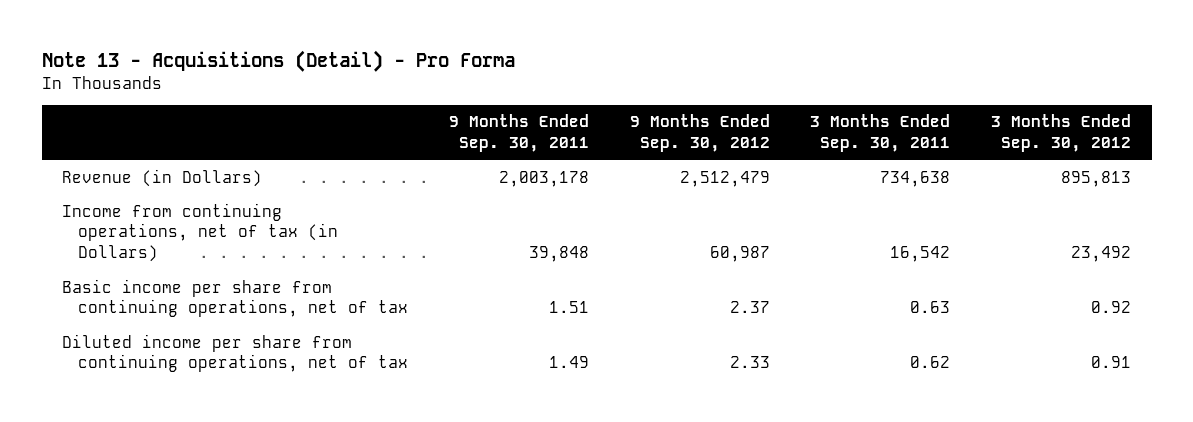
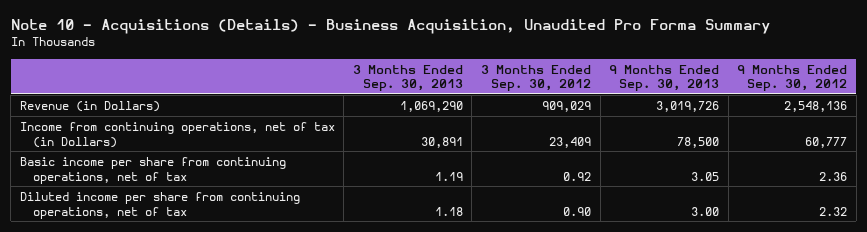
- Note 13 - Acquisitions (Detail) - Pro Forma
+ Note 10 - Acquisitions (Details) - Business Acquisition, Unaudited Pro Forma Summary
- | 9 Months Ended Sep. 30, 2011 | 9 Months Ended Sep. 30, 2012 | 3 Months Ended Sep. 30, 2011 | 3 Months Ended Sep. 30, 2012
+ | 3 Months Ended Sep. 30, 2013 | 3 Months Ended Sep. 30, 2012 | 9 Months Ended Sep. 30, 2013 | 9 Months Ended Sep. 30, 2012
- Revenue (in Dollars) | 2,003,178 | 2,512,479 | 734,638 | 895,813
- Income from continuing operations, net of tax (in Dollars) | 39,848 | 60,987 | 16,542 | 23,492
- Basic income per share from continuing operations, net of tax | 1.51 | 2.37 | 0.63 | 0.92
- Diluted income per share from continuing operations, net of tax | 1.49 | 2.33 | 0.62 | 0.91
+ Revenue (in Dollars) | 1,069,290 | 909,029 | 3,019,726 | 2,548,136
+ Income from continuing operations, net of tax (in Dollars) | 30,891 | 23,409 | 78,500 | 60,777
+ Basic income per share from continuing operations, net of tax | 1.19 | 0.92 | 3.05 | 2.36
+ Diluted income per share from continuing operations, net of tax | 1.18 | 0.90 | 3.00 | 2.32

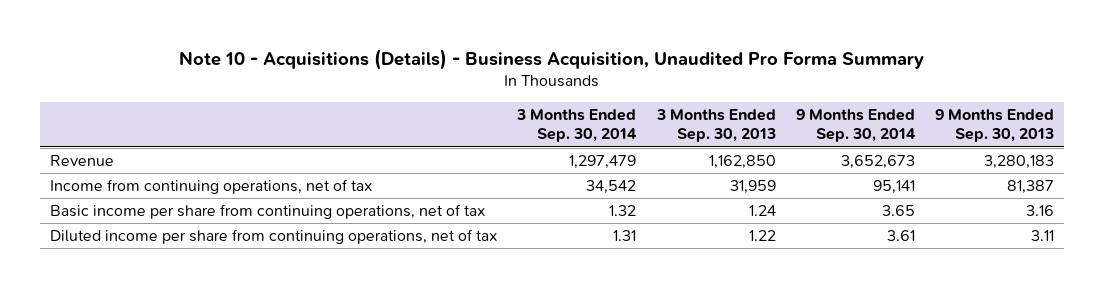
- | 3 Months Ended Sep. 30, 2013 | 3 Months Ended Sep. 30, 2012 | 9 Months Ended Sep. 30, 2013 | 9 Months Ended Sep. 30, 2012
+ | 3 Months Ended Sep. 30, 2014 | 3 Months Ended Sep. 30, 2013 | 9 Months Ended Sep. 30, 2014 | 9 Months Ended Sep. 30, 2013
- Revenue (in Dollars) | 1,069,290 | 909,029 | 3,019,726 | 2,548,136
- Income from continuing operations, net of tax (in Dollars) | 30,891 | 23,409 | 78,500 | 60,777
- Basic income per share from continuing operations, net of tax | 1.19 | 0.92 | 3.05 | 2.36
- Diluted income per share from continuing operations, net of tax | 1.18 | 0.90 | 3.00 | 2.32
+ Revenue | 1,297,479 | 1,162,850 | 3,652,673 | 3,280,183
+ Income from continuing operations, net of tax | 34,542 | 31,959 | 95,141 | 81,387
+ Basic income per share from continuing operations, net of tax | 1.32 | 1.24 | 3.65 | 3.16
+ Diluted income per share from continuing operations, net of tax | 1.31 | 1.22 | 3.61 | 3.11

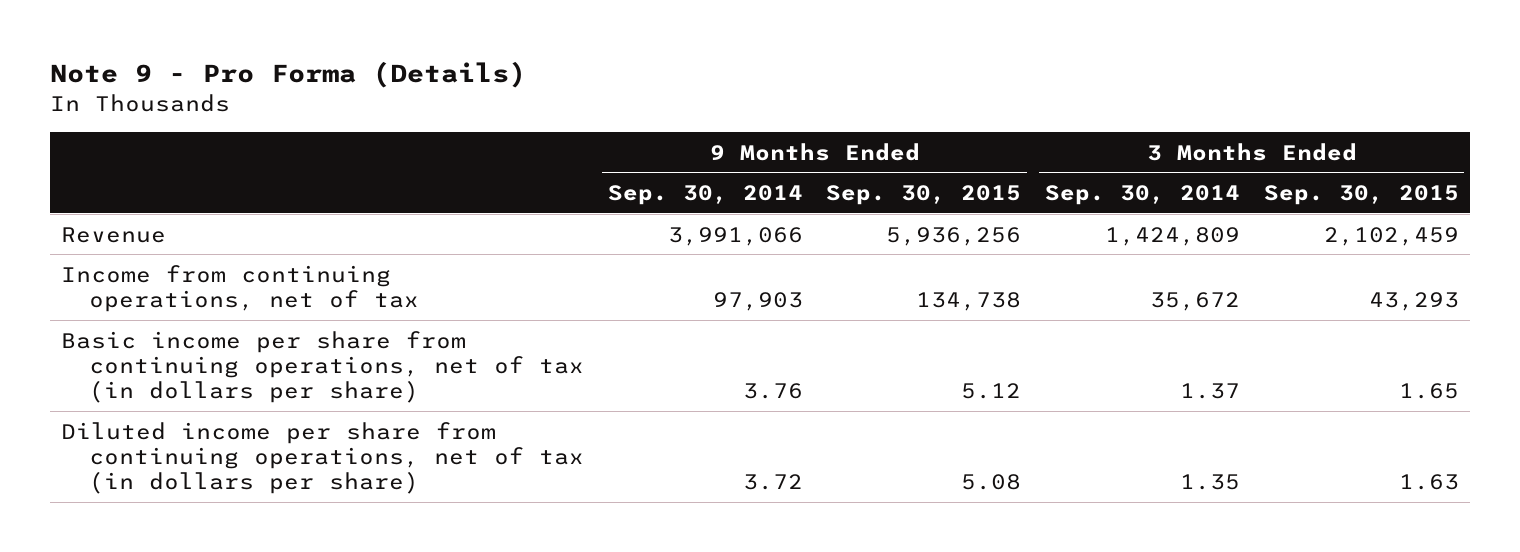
- Note 10 - Acquisitions (Details) - Business Acquisition, Unaudited Pro Forma Summary
+ Note 9 - Pro Forma (Details)
- | 3 Months Ended Sep. 30, 2014 | 3 Months Ended Sep. 30, 2013 | 9 Months Ended Sep. 30, 2014 | 9 Months Ended Sep. 30, 2013
+ | 9 Months Ended Sep. 30, 2014 | 9 Months Ended Sep. 30, 2015 | 3 Months Ended Sep. 30, 2014 | 3 Months Ended Sep. 30, 2015
- Revenue | 1,297,479 | 1,162,850 | 3,652,673 | 3,280,183
- Income from continuing operations, net of tax | 34,542 | 31,959 | 95,141 | 81,387
- Basic income per share from continuing operations, net of tax | 1.32 | 1.24 | 3.65 | 3.16
- Diluted income per share from continuing operations, net of tax | 1.31 | 1.22 | 3.61 | 3.11
+ Revenue | 3,991,066 | 5,936,256 | 1,424,809 | 2,102,459
+ Income from continuing operations, net of tax | 97,903 | 134,738 | 35,672 | 43,293
+ Basic income per share from continuing operations, net of tax (in dollars per share) | 3.76 | 5.12 | 1.37 | 1.65
+ Diluted income per share from continuing operations, net of tax (in dollars per share) | 3.72 | 5.08 | 1.35 | 1.63

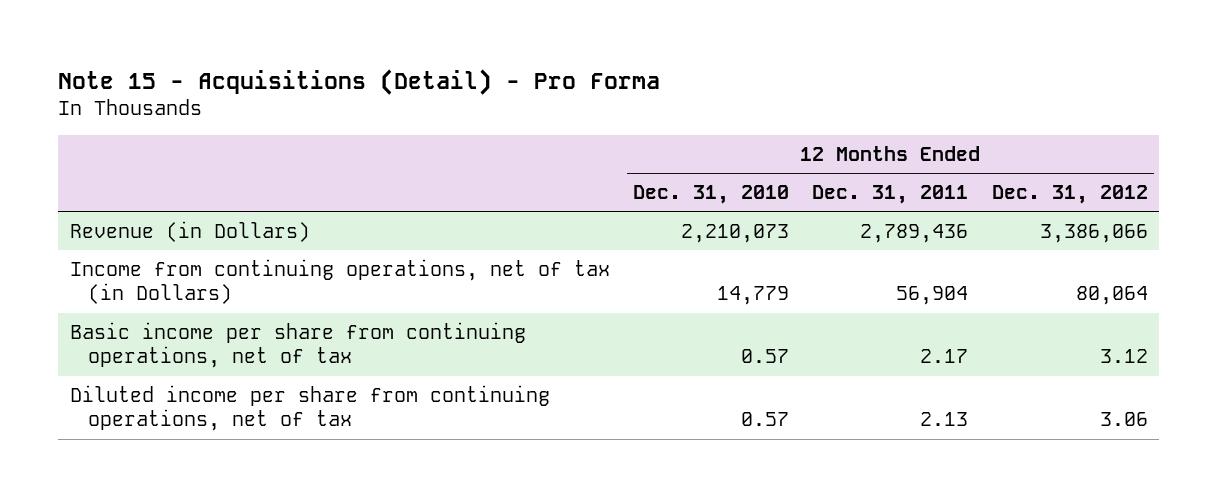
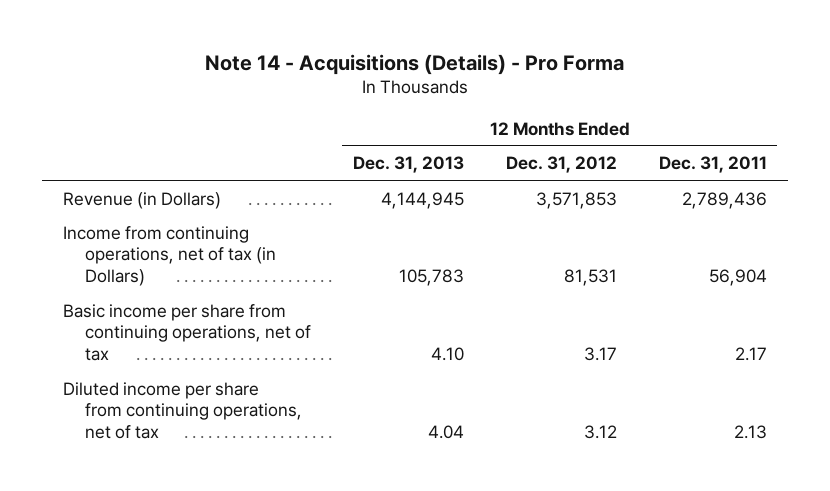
- Note 15 - Acquisitions (Detail) - Pro Forma
+ Note 14 - Acquisitions (Details) - Pro Forma
- | 12 Months Ended Dec. 31, 2010 | 12 Months Ended Dec. 31, 2011 | 12 Months Ended Dec. 31, 2012
+ | 12 Months Ended Dec. 31, 2013 | 12 Months Ended Dec. 31, 2012 | 12 Months Ended Dec. 31, 2011
- Revenue (in Dollars) | 2,210,073 | 2,789,436 | 3,386,066
- Income from continuing operations, net of tax (in Dollars) | 14,779 | 56,904 | 80,064
- Basic income per share from continuing operations, net of tax | 0.57 | 2.17 | 3.12
- Diluted income per share from continuing operations, net of tax | 0.57 | 2.13 | 3.06
+ Revenue (in Dollars) | 4,144,945 | 3,571,853 | 2,789,436
+ Income from continuing operations, net of tax (in Dollars) | 105,783 | 81,531 | 56,904
+ Basic income per share from continuing operations, net of tax | 4.10 | 3.17 | 2.17
+ Diluted income per share from continuing operations, net of tax | 4.04 | 3.12 | 2.13

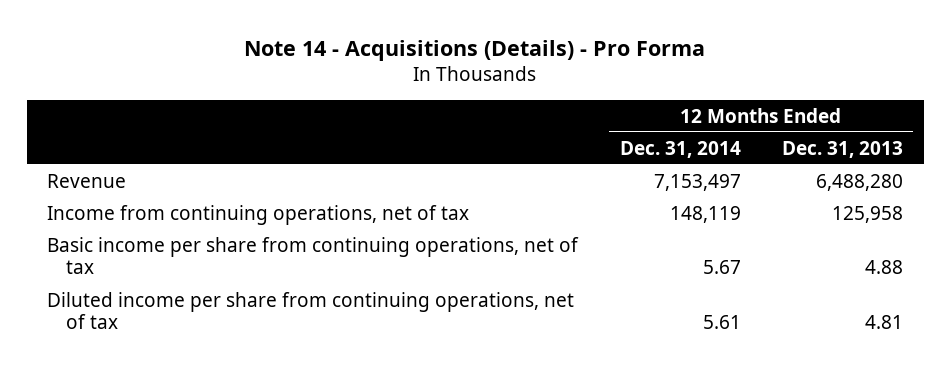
- | 12 Months Ended Dec. 31, 2013 | 12 Months Ended Dec. 31, 2012 | 12 Months Ended Dec. 31, 2011
+ | 12 Months Ended Dec. 31, 2014 | 12 Months Ended Dec. 31, 2013
- Revenue (in Dollars) | 4,144,945 | 3,571,853 | 2,789,436
- Income from continuing operations, net of tax (in Dollars) | 105,783 | 81,531 | 56,904
- Basic income per share from continuing operations, net of tax | 4.10 | 3.17 | 2.17
- Diluted income per share from continuing operations, net of tax | 4.04 | 3.12 | 2.13
+ Revenue | 7,153,497 | 6,488,280
+ Income from continuing operations, net of tax | 148,119 | 125,958
+ Basic income per share from continuing operations, net of tax | 5.67 | 4.88
+ Diluted income per share from continuing operations, net of tax | 5.61 | 4.81

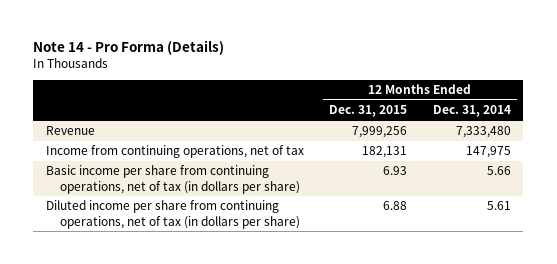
- Note 14 - Acquisitions (Details) - Pro Forma
+ Note 14 - Pro Forma (Details)
- | 12 Months Ended Dec. 31, 2014 | 12 Months Ended Dec. 31, 2013
+ | 12 Months Ended Dec. 31, 2015 | 12 Months Ended Dec. 31, 2014
- Revenue | 7,153,497 | 6,488,280
- Income from continuing operations, net of tax | 148,119 | 125,958
- Basic income per share from continuing operations, net of tax | 5.67 | 4.88
- Diluted income per share from continuing operations, net of tax | 5.61 | 4.81
+ Revenue | 7,999,256 | 7,333,480
+ Income from continuing operations, net of tax | 182,131 | 147,975
+ Basic income per share from continuing operations, net of tax (in dollars per share) | 6.93 | 5.66
+ Diluted income per share from continuing operations, net of tax (in dollars per share) | 6.88 | 5.61

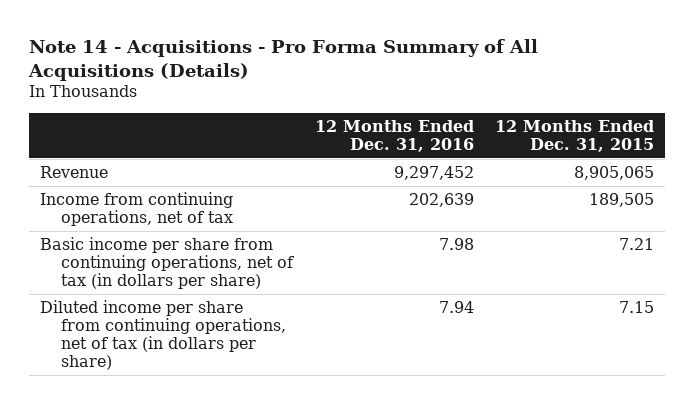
- Note 14 - Pro Forma (Details)
+ Note 14 - Acquisitions - Pro Forma Summary of All Acquisitions (Details)
- | 12 Months Ended Dec. 31, 2015 | 12 Months Ended Dec. 31, 2014
+ | 12 Months Ended Dec. 31, 2016 | 12 Months Ended Dec. 31, 2015
- Revenue | 7,999,256 | 7,333,480
- Income from continuing operations, net of tax | 182,131 | 147,975
- Basic income per share from continuing operations, net of tax (in dollars per share) | 6.93 | 5.66
- Diluted income per share from continuing operations, net of tax (in dollars per share) | 6.88 | 5.61
+ Revenue | 9,297,452 | 8,905,065
+ Income from continuing operations, net of tax | 202,639 | 189,505
+ Basic income per share from continuing operations, net of tax (in dollars per share) | 7.98 | 7.21
+ Diluted income per share from continuing operations, net of tax (in dollars per share) | 7.94 | 7.15

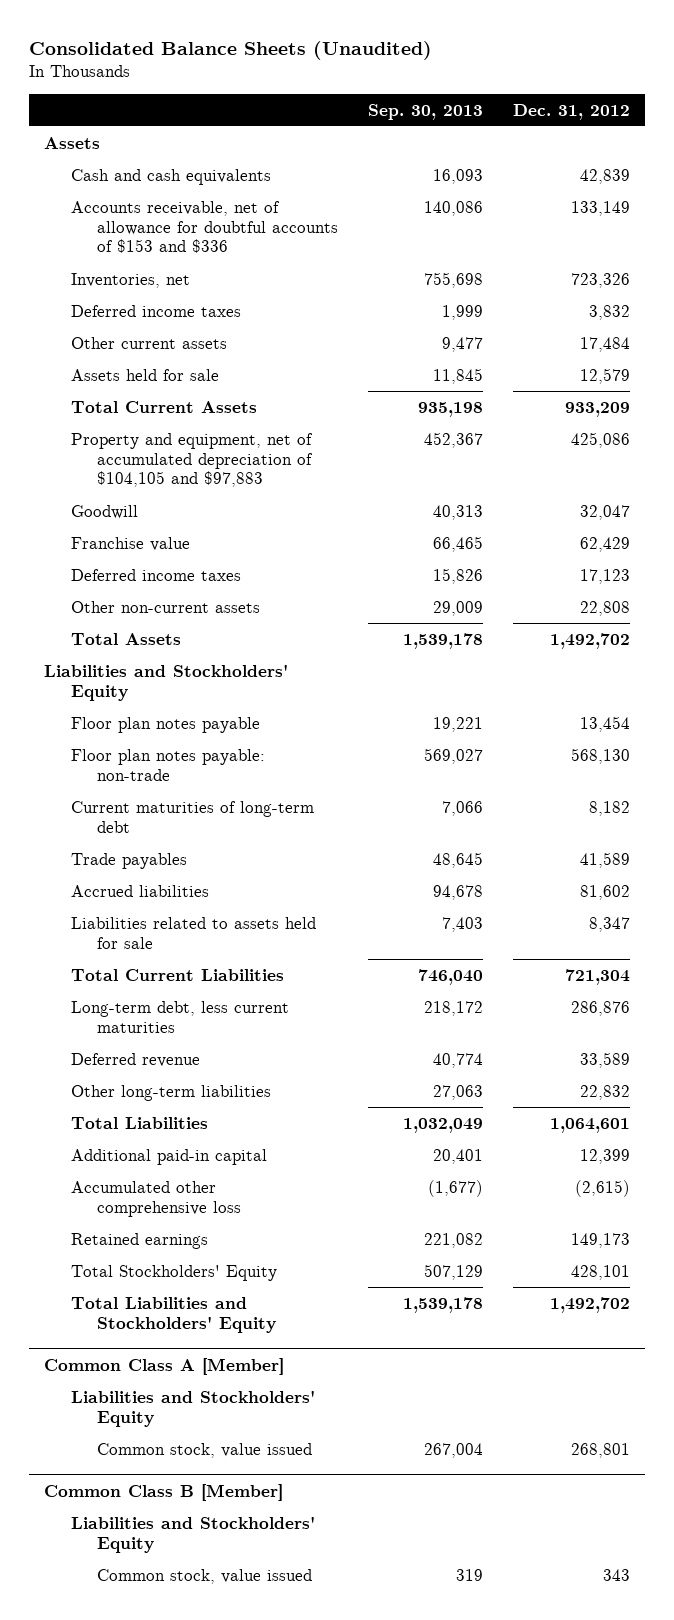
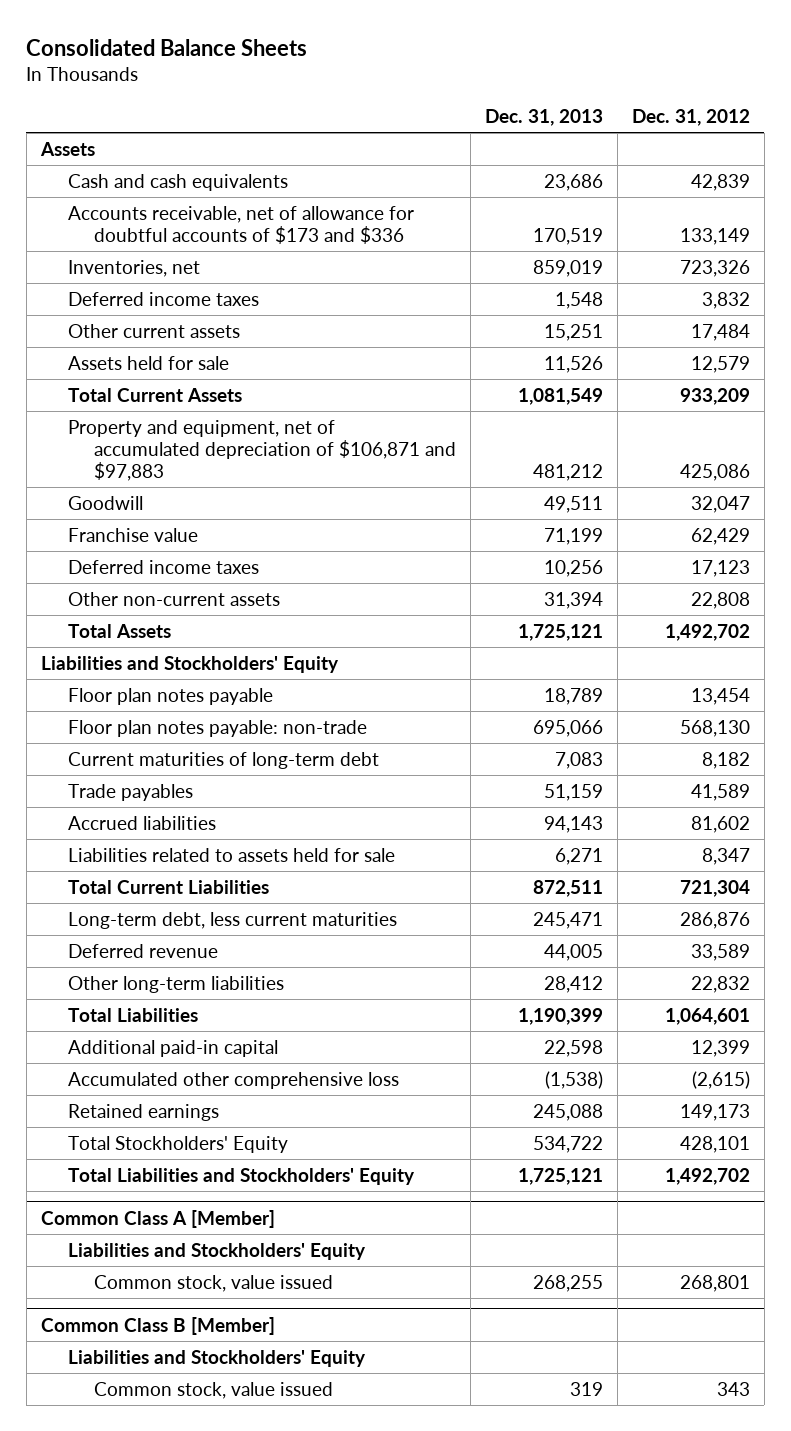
- Consolidated Balance Sheets (Unaudited)
+ Consolidated Balance Sheets
- | Sep. 30, 2013 | Dec. 31, 2012
+ | Dec. 31, 2013 | Dec. 31, 2012
- Accounts receivable, net of allowance for doubtful accounts of $153 and $336 | 140,086 | 133,149
+ Accounts receivable, net of allowance for doubtful accounts of $173 and $336 | 170,519 | 133,149
- Property and equipment, net of accumulated depreciation of $104,105 and $97,883 | 452,367 | 425,086
+ Property and equipment, net of accumulated depreciation of $106,871 and $97,883 | 481,212 | 425,086

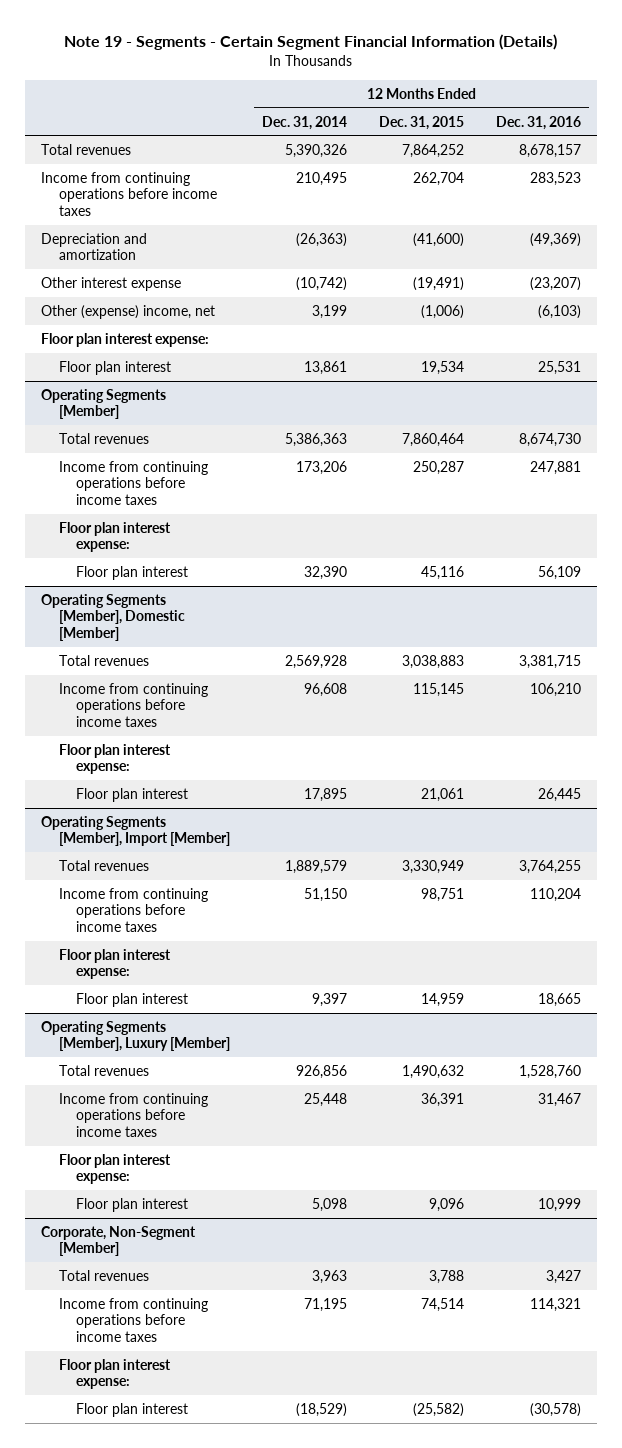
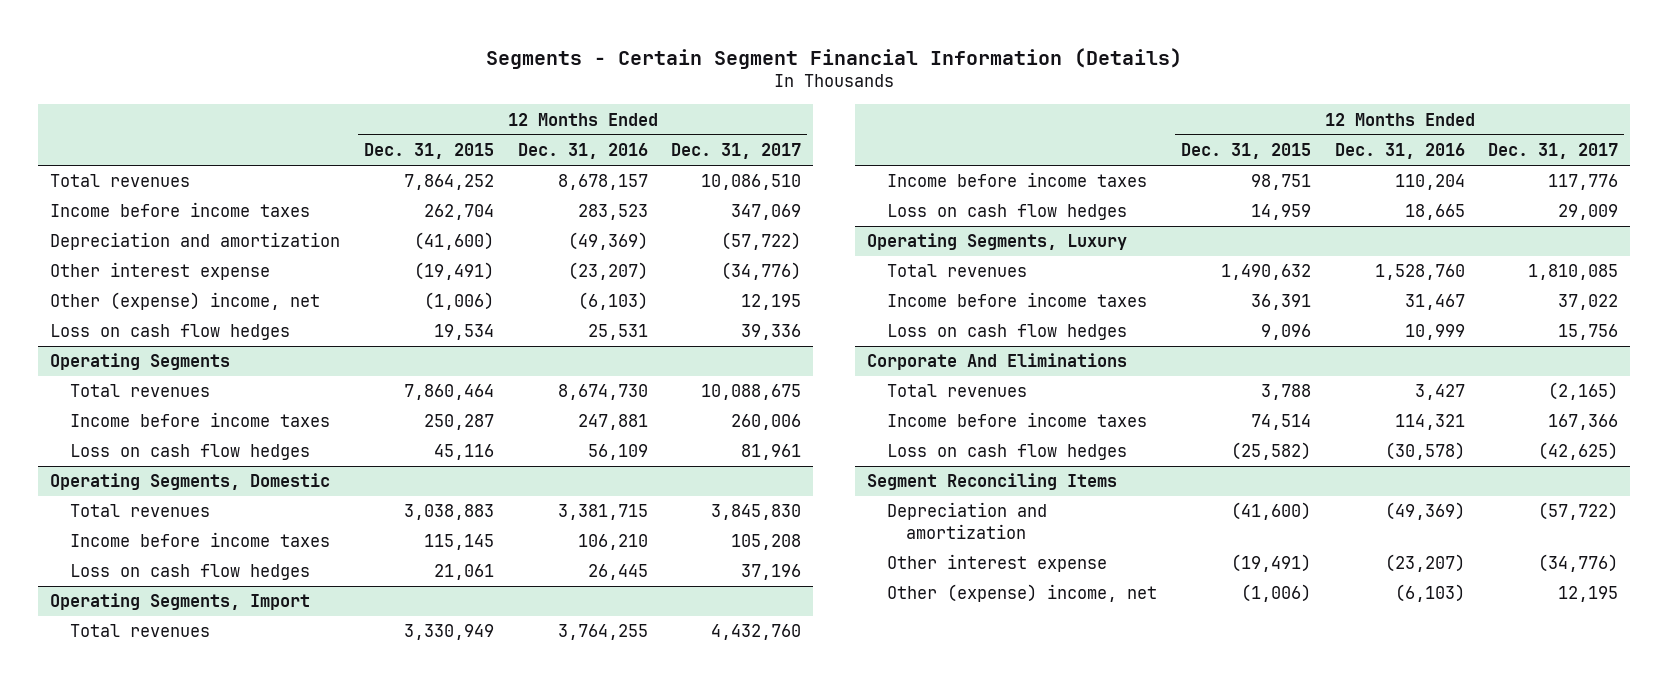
- Note 19 - Segments - Certain Segment Financial Information (Details)
+ Segments - Certain Segment Financial Information (Details)
- | 12 Months Ended Dec. 31, 2014 | 12 Months Ended Dec. 31, 2015 | 12 Months Ended Dec. 31, 2016
+ | 12 Months Ended Dec. 31, 2015 | 12 Months Ended Dec. 31, 2016 | 12 Months Ended Dec. 31, 2017
- Income from continuing operations before income taxes | 210,495 | 262,704 | 283,523
+ Income before income taxes | 262,704 | 283,523 | 347,069
- Floor plan interest expense:
- Floor plan interest | 13,861 | 19,534 | 25,531
- Operating Segments [Member]
+ Loss on cash flow hedges | 19,534 | 25,531 | 39,336
+ Operating Segments
- Income from continuing operations before income taxes | 173,206 | 250,287 | 247,881
- Floor plan interest expense:
- Floor plan interest | 32,390 | 45,116 | 56,109
- Operating Segments [Member], Domestic [Member]
+ Income before income taxes | 250,287 | 247,881 | 260,006
+ Loss on cash flow hedges | 45,116 | 56,109 | 81,961
+ Operating Segments, Domestic
- Income from continuing operations before income taxes | 96,608 | 115,145 | 106,210
- Floor plan interest expense:
- Floor plan interest | 17,895 | 21,061 | 26,445
- Operating Segments [Member], Import [Member]
+ Income before income taxes | 115,145 | 106,210 | 105,208
+ Loss on cash flow hedges | 21,061 | 26,445 | 37,196
+ Operating Segments, Import
- Income from continuing operations before income taxes | 51,150 | 98,751 | 110,204
- Floor plan interest expense:
- Floor plan interest | 9,397 | 14,959 | 18,665
- Operating Segments [Member], Luxury [Member]
+ Income before income taxes | 98,751 | 110,204 | 117,776
+ Loss on cash flow hedges | 14,959 | 18,665 | 29,009
+ Operating Segments, Luxury
- Income from continuing operations before income taxes | 25,448 | 36,391 | 31,467
- Floor plan interest expense:
- Floor plan interest | 5,098 | 9,096 | 10,999
- Corporate, Non-Segment [Member]
+ Income before income taxes | 36,391 | 31,467 | 37,022
+ Loss on cash flow hedges | 9,096 | 10,999 | 15,756
+ Corporate And Eliminations
- Income from continuing operations before income taxes | 71,195 | 74,514 | 114,321
- Floor plan interest expense:
- Floor plan interest | (18,529) | (25,582) | (30,578)
+ Income before income taxes | 74,514 | 114,321 | 167,366
+ Loss on cash flow hedges | (25,582) | (30,578) | (42,625)
+ Segment Reconciling Items
+ Depreciation and amortization | (41,600) | (49,369) | (57,722)
+ Other interest expense | (19,491) | (23,207) | (34,776)
+ Other (expense) income, net | (1,006) | (6,103) | 12,195

